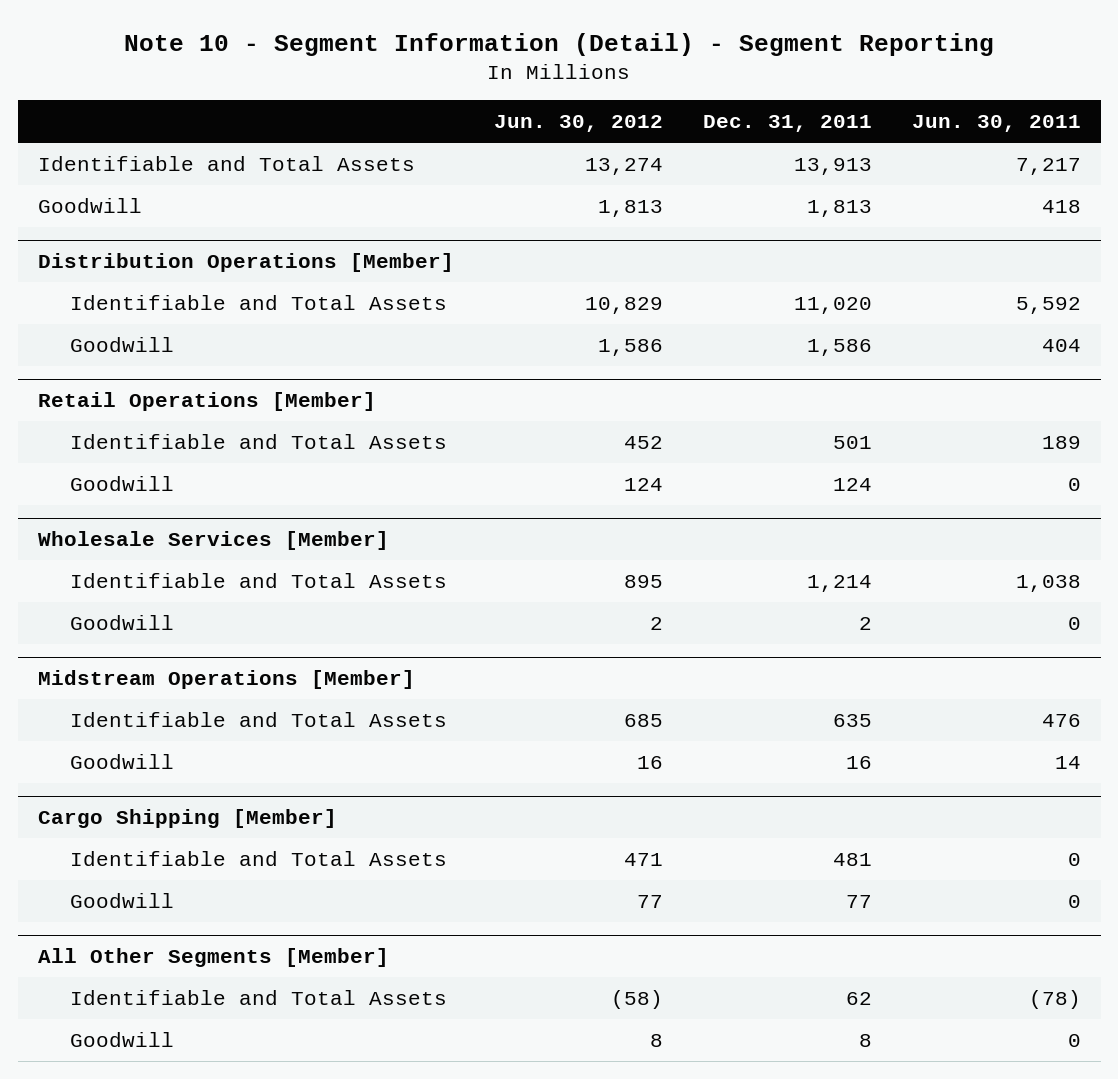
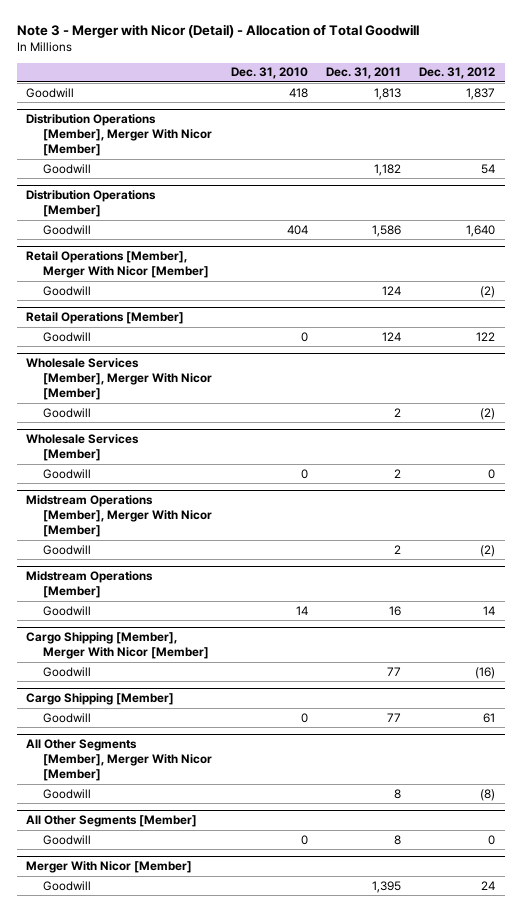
- Note 10 - Segment Information (Detail) - Segment Reporting
+ Note 3 - Merger with Nicor (Detail) - Allocation of Total Goodwill
- | Jun. 30, 2012 | Dec. 31, 2011 | Jun. 30, 2011
+ | Dec. 31, 2010 | Dec. 31, 2011 | Dec. 31, 2012
- Identifiable and Total Assets | 13,274 | 13,913 | 7,217
+ Distribution Operations [Member], Merger With Nicor [Member]
+ Goodwill | | 1,182 | 54
@ Distribution Operations [Member]
- Identifiable and Total Assets | 10,829 | 11,020 | 5,592
+ Retail Operations [Member], Merger With Nicor [Member]
+ Goodwill | | 124 | (2)
@ Retail Operations [Member]
- Identifiable and Total Assets | 452 | 501 | 189
+ Wholesale Services [Member], Merger With Nicor [Member]
+ Goodwill | | 2 | (2)
@ Wholesale Services [Member]
- Identifiable and Total Assets | 895 | 1,214 | 1,038
+ Midstream Operations [Member], Merger With Nicor [Member]
+ Goodwill | | 2 | (2)
@ Midstream Operations [Member]
- Identifiable and Total Assets | 685 | 635 | 476
+ Cargo Shipping [Member], Merger With Nicor [Member]
+ Goodwill | | 77 | (16)
@ Cargo Shipping [Member]
- Identifiable and Total Assets | 471 | 481 | 0
+ All Other Segments [Member], Merger With Nicor [Member]
+ Goodwill | | 8 | (8)
@ All Other Segments [Member]
- Identifiable and Total Assets | (58) | 62 | (78)
+ Merger With Nicor [Member]
+ Goodwill | | 1,395 | 24

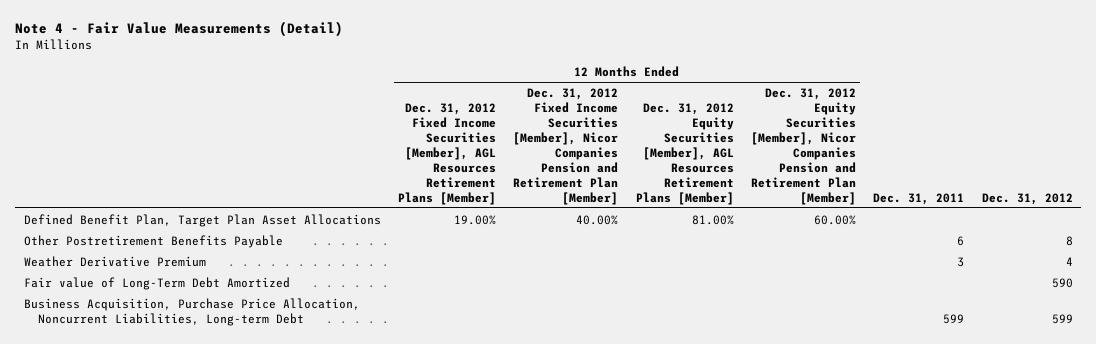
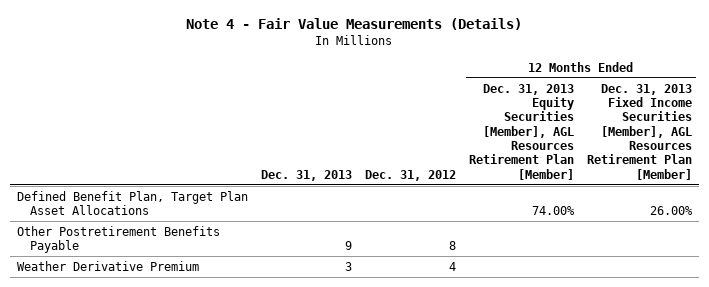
- Note 4 - Fair Value Measurements (Detail)
+ Note 4 - Fair Value Measurements (Details)
- | 12 Months Ended Dec. 31, 2012 Fixed Income Securities [Member], AGL Resources Retirement Plans [Member] | 12 Months Ended Dec. 31, 2012 Fixed Income Securities [Member], Nicor Companies Pension and Retirement Plan [Member] | 12 Months Ended Dec. 31, 2012 Equity Securities [Member], AGL Resources Retirement Plans [Member] | 12 Months Ended Dec. 31, 2012 Equity Securities [Member], Nicor Companies Pension and Retirement Plan [Member] | Dec. 31, 2011 | Dec. 31, 2012
+ | Dec. 31, 2013 | Dec. 31, 2012 | 12 Months Ended Dec. 31, 2013 Equity Securities [Member], AGL Resources Retirement Plan [Member] | 12 Months Ended Dec. 31, 2013 Fixed Income Securities [Member], AGL Resources Retirement Plan [Member]
- Fair value of Long-Term Debt Amortized | | | | | | 590
- Business Acquisition, Purchase Price Allocation, Noncurrent Liabilities, Long-term Debt | | | | | 599 | 599

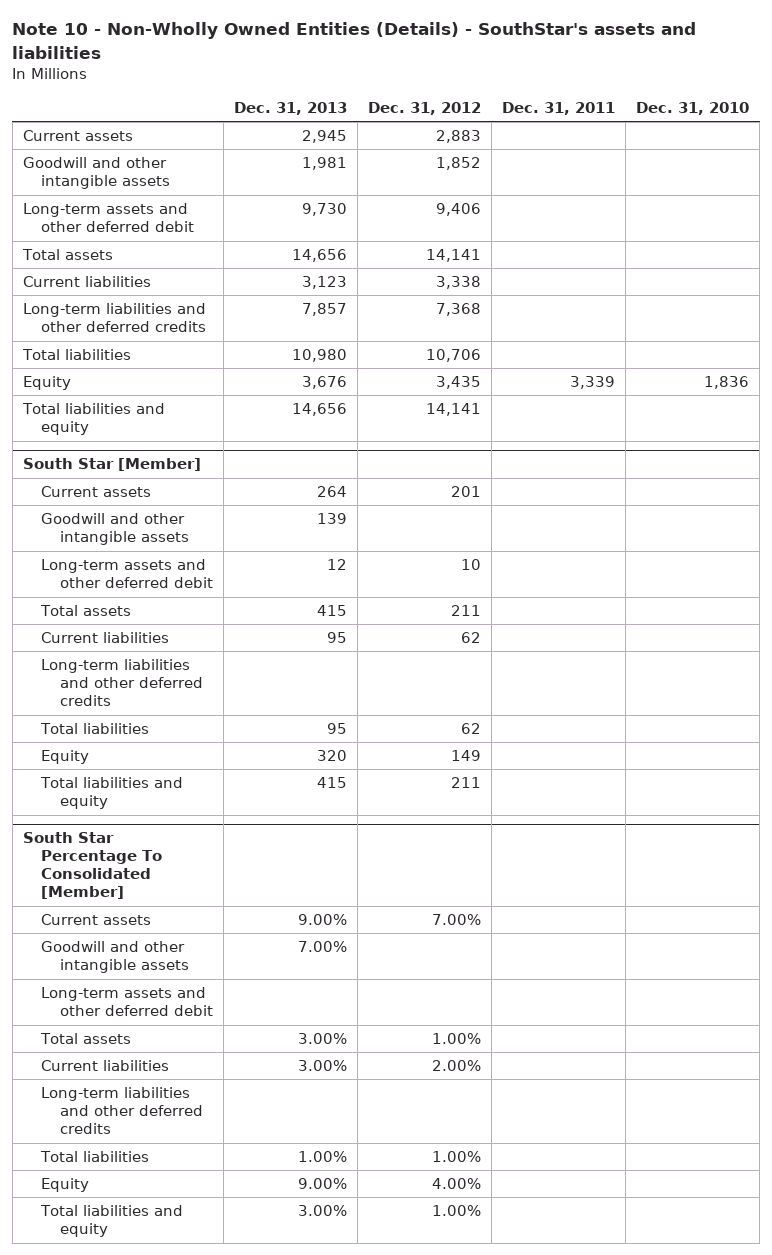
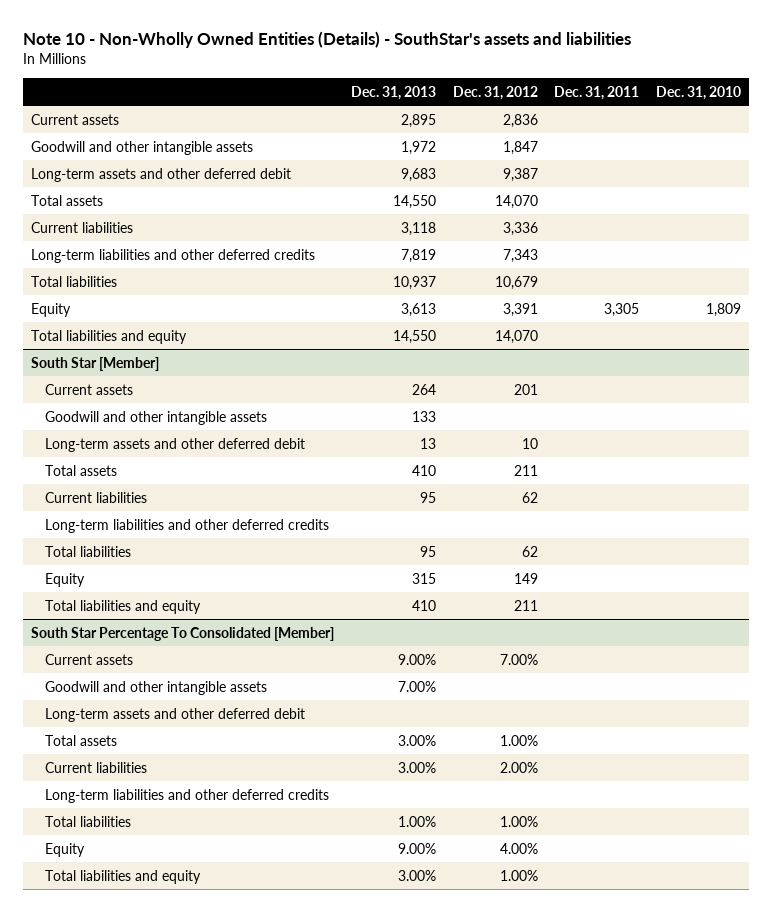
- Current assets | 2,945 | 2,883 | |
- Goodwill and other intangible assets | 1,981 | 1,852 | |
- Long-term assets and other deferred debit | 9,730 | 9,406 | |
- Total assets | 14,656 | 14,141 | |
- Current liabilities | 3,123 | 3,338 | |
- Long-term liabilities and other deferred credits | 7,857 | 7,368 | |
- Total liabilities | 10,980 | 10,706 | |
- Equity | 3,676 | 3,435 | 3,339 | 1,836
- Total liabilities and equity | 14,656 | 14,141 | |
+ Current assets | 2,895 | 2,836 | |
+ Goodwill and other intangible assets | 1,972 | 1,847 | |
+ Long-term assets and other deferred debit | 9,683 | 9,387 | |
+ Total assets | 14,550 | 14,070 | |
+ Current liabilities | 3,118 | 3,336 | |
+ Long-term liabilities and other deferred credits | 7,819 | 7,343 | |
+ Total liabilities | 10,937 | 10,679 | |
+ Equity | 3,613 | 3,391 | 3,305 | 1,809
+ Total liabilities and equity | 14,550 | 14,070 | |
@ South Star [Member]
- Goodwill and other intangible assets | 139 | | |
- Long-term assets and other deferred debit | 12 | 10 | |
- Total assets | 415 | 211 | |
+ Goodwill and other intangible assets | 133 | | |
+ Long-term assets and other deferred debit | 13 | 10 | |
+ Total assets | 410 | 211 | |
- Equity | 320 | 149 | |
- Total liabilities and equity | 415 | 211 | |
+ Equity | 315 | 149 | |
+ Total liabilities and equity | 410 | 211 | |

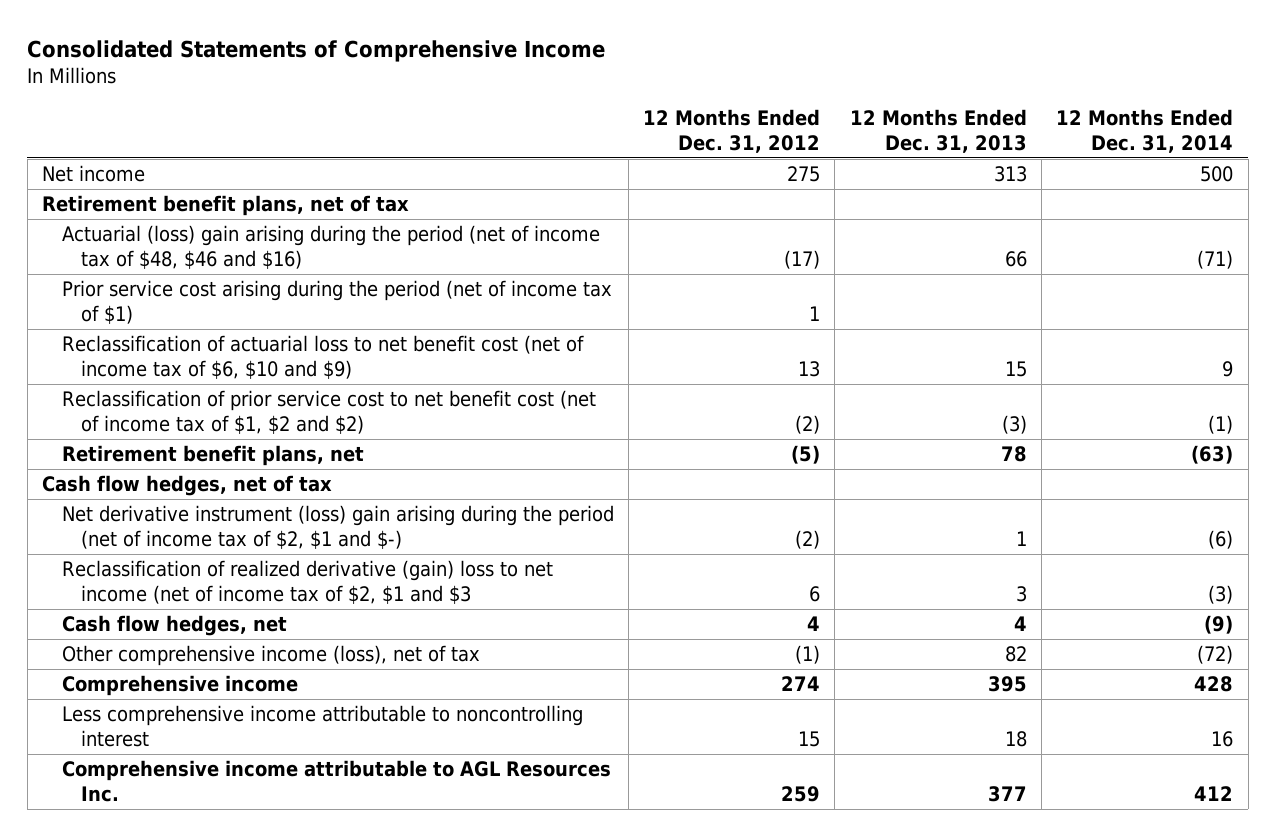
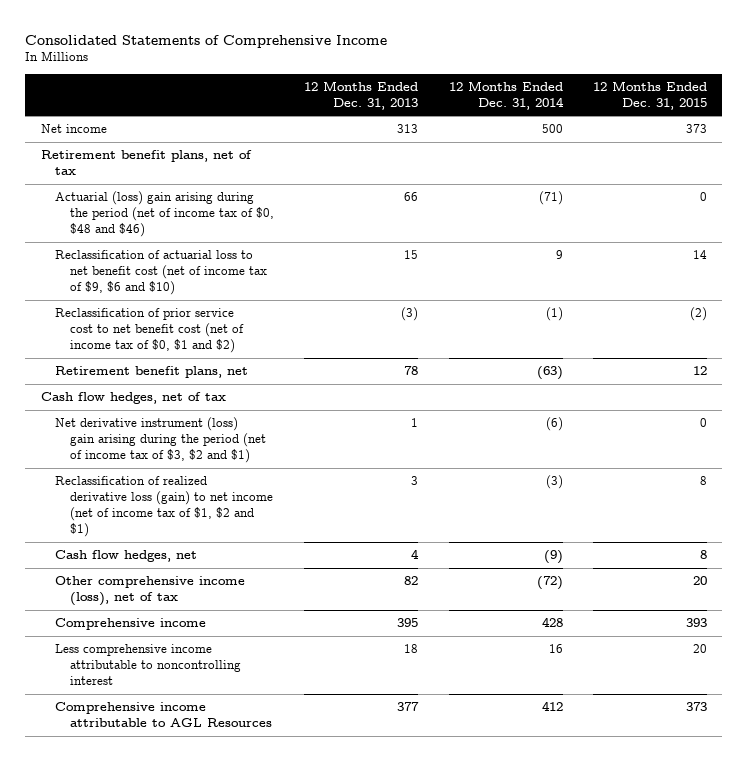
- | 12 Months Ended Dec. 31, 2012 | 12 Months Ended Dec. 31, 2013 | 12 Months Ended Dec. 31, 2014
+ | 12 Months Ended Dec. 31, 2013 | 12 Months Ended Dec. 31, 2014 | 12 Months Ended Dec. 31, 2015
- Actuarial (loss) gain arising during the period (net of income tax of $48, $46 and $16) | (17) | 66 | (71)
- Prior service cost arising during the period (net of income tax of $1) | 1 | |
- Reclassification of actuarial loss to net benefit cost (net of income tax of $6, $10 and $9) | 13 | 15 | 9
- Reclassification of prior service cost to net benefit cost (net of income tax of $1, $2 and $2) | (2) | (3) | (1)
+ Actuarial (loss) gain arising during the period (net of income tax of $0, $48 and $46) | 66 | (71) | 0
+ Reclassification of actuarial loss to net benefit cost (net of income tax of $9, $6 and $10) | 15 | 9 | 14
+ Reclassification of prior service cost to net benefit cost (net of income tax of $0, $1 and $2) | (3) | (1) | (2)
- Net derivative instrument (loss) gain arising during the period (net of income tax of $2, $1 and $-) | (2) | 1 | (6)
- Reclassification of realized derivative (gain) loss to net income (net of income tax of $2, $1 and $3 | 6 | 3 | (3)
+ Net derivative instrument (loss) gain arising during the period (net of income tax of $3, $2 and $1) | 1 | (6) | 0
+ Reclassification of realized derivative loss (gain) to net income (net of income tax of $1, $2 and $1) | 3 | (3) | 8
- Comprehensive income attributable to AGL Resources Inc. | 259 | 377 | 412
+ Comprehensive income attributable to AGL Resources | 377 | 412 | 373

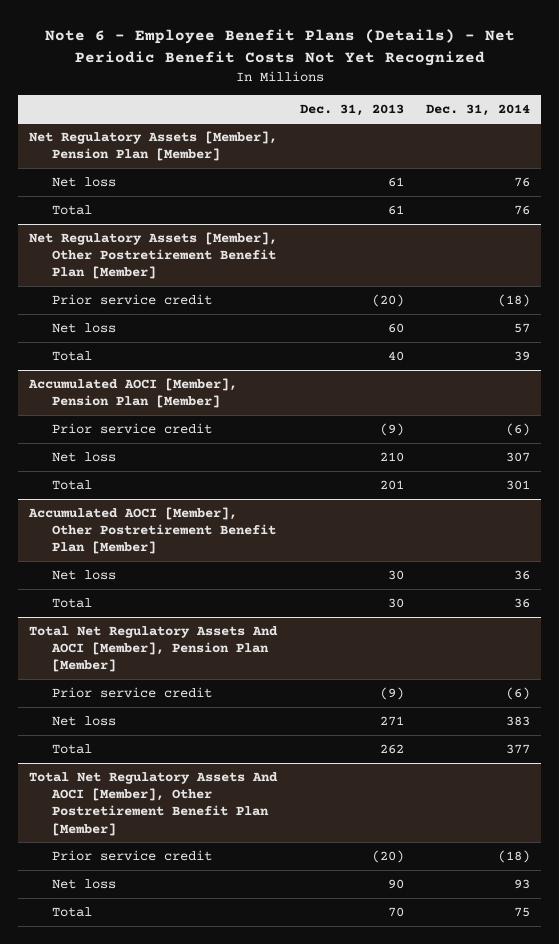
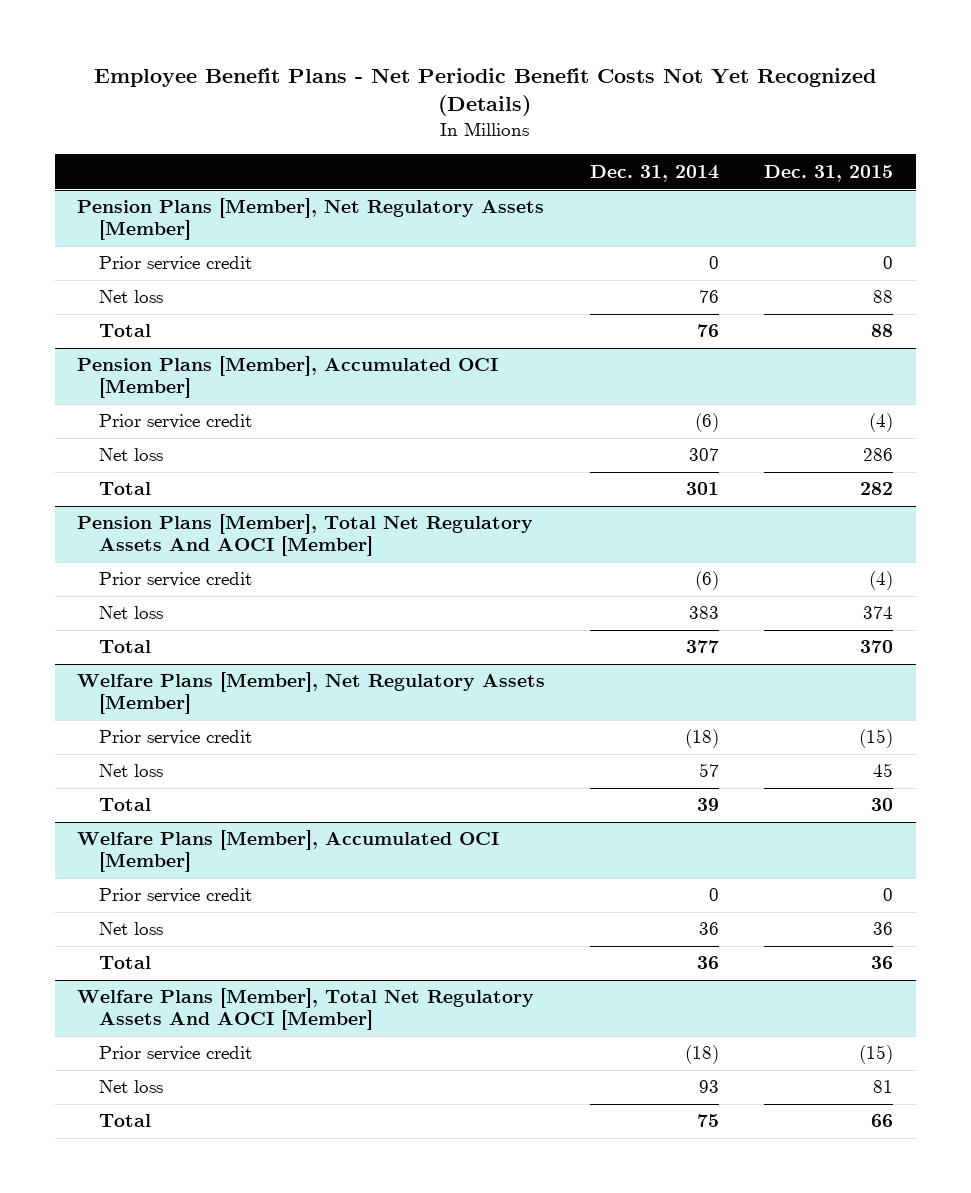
- Note 6 - Employee Benefit Plans (Details) - Net Periodic Benefit Costs Not Yet Recognized
+ Employee Benefit Plans - Net Periodic Benefit Costs Not Yet Recognized (Details)
- | Dec. 31, 2013 | Dec. 31, 2014
+ | Dec. 31, 2014 | Dec. 31, 2015
- Net Regulatory Assets [Member], Pension Plan [Member]
+ Pension Plans [Member], Net Regulatory Assets [Member]
+ Prior service credit | 0 | 0
- Net Regulatory Assets [Member], Other Postretirement Benefit Plan [Member]
- Prior service credit | (20) | (18)
- Net loss | 60 | 57
- Total | 40 | 39
- Accumulated AOCI [Member], Pension Plan [Member]
+ Pension Plans [Member], Accumulated OCI [Member]
- Accumulated AOCI [Member], Other Postretirement Benefit Plan [Member]
- Net loss | 30 | 36
- Total | 30 | 36
- Total Net Regulatory Assets And AOCI [Member], Pension Plan [Member]
+ Pension Plans [Member], Total Net Regulatory Assets And AOCI [Member]
- Total Net Regulatory Assets And AOCI [Member], Other Postretirement Benefit Plan [Member]
+ Welfare Plans [Member], Net Regulatory Assets [Member]
+ Net loss | 57 | 45
+ Total | 39 | 30
+ Welfare Plans [Member], Accumulated OCI [Member]
+ Prior service credit | 0 | 0
+ Net loss | 36 | 36
+ Total | 36 | 36
+ Welfare Plans [Member], Total Net Regulatory Assets And AOCI [Member]
+ Prior service credit | (18) | (15)

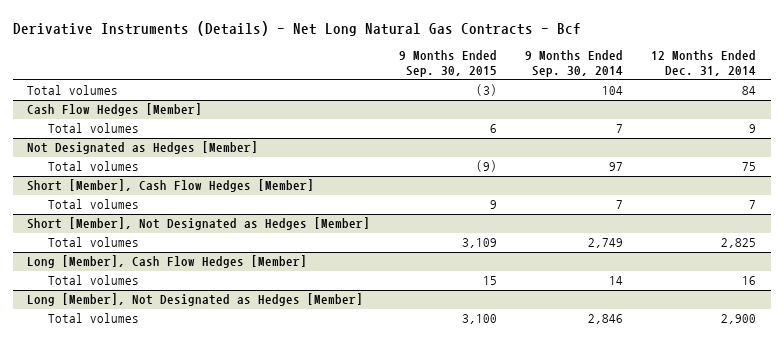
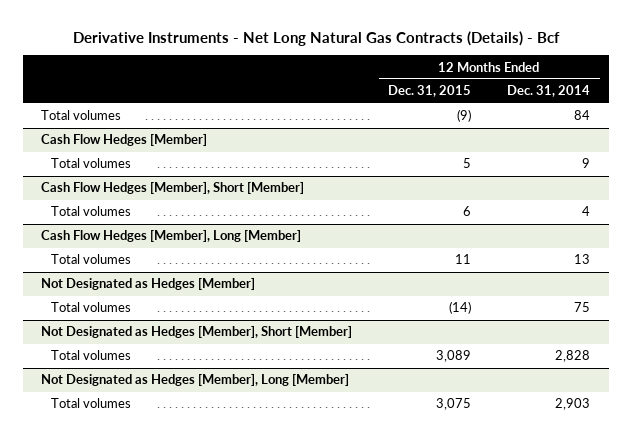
- Derivative Instruments (Details) - Net Long Natural Gas Contracts - Bcf
+ Derivative Instruments - Net Long Natural Gas Contracts (Details) - Bcf
- | 9 Months Ended Sep. 30, 2015 | 9 Months Ended Sep. 30, 2014 | 12 Months Ended Dec. 31, 2014
+ | 12 Months Ended Dec. 31, 2015 | 12 Months Ended Dec. 31, 2014
+ Cash Flow Hedges [Member], Short [Member]
+ Total volumes | 6 | 4
+ Cash Flow Hedges [Member], Long [Member]
+ Total volumes | 11 | 13
- Short [Member], Cash Flow Hedges [Member]
- Total volumes | 9 | 7 | 7
- Short [Member], Not Designated as Hedges [Member]
- Total volumes | 3,109 | 2,749 | 2,825
- Long [Member], Cash Flow Hedges [Member]
- Total volumes | 15 | 14 | 16
- Long [Member], Not Designated as Hedges [Member]
- Total volumes | 3,100 | 2,846 | 2,900
+ Not Designated as Hedges [Member], Short [Member]
+ Total volumes | 3,089 | 2,828
+ Not Designated as Hedges [Member], Long [Member]
+ Total volumes | 3,075 | 2,903

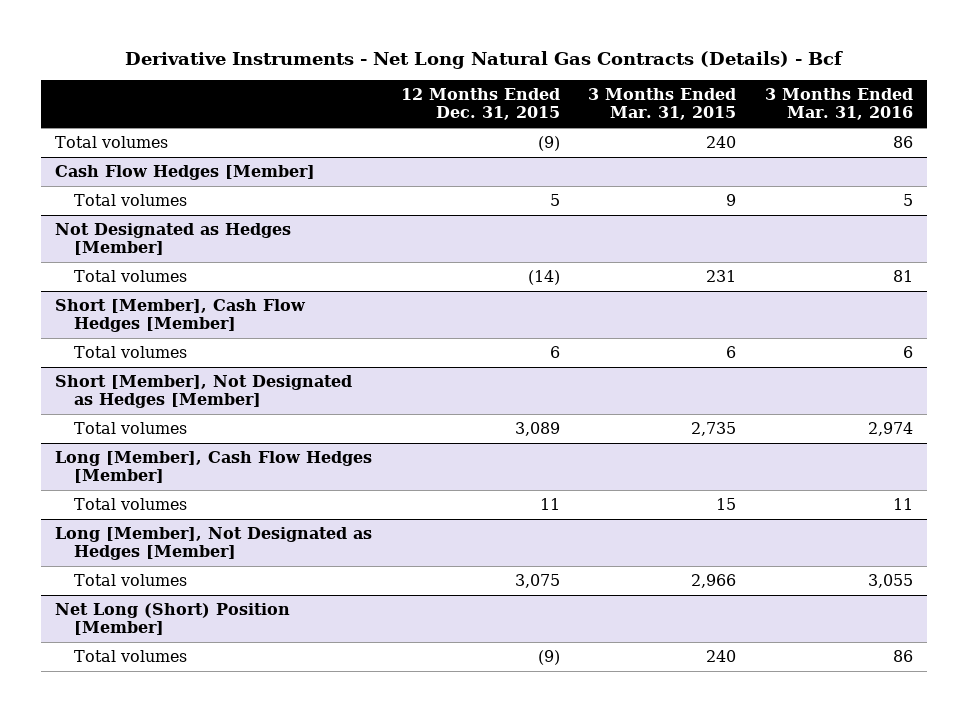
- | 12 Months Ended Dec. 31, 2015 | 12 Months Ended Dec. 31, 2014
+ | 12 Months Ended Dec. 31, 2015 | 3 Months Ended Mar. 31, 2015 | 3 Months Ended Mar. 31, 2016
- Cash Flow Hedges [Member], Short [Member]
- Total volumes | 6 | 4
- Cash Flow Hedges [Member], Long [Member]
- Total volumes | 11 | 13
- Not Designated as Hedges [Member], Short [Member]
+ Short [Member], Cash Flow Hedges [Member]
+ Total volumes | 6 | 6 | 6
+ Short [Member], Not Designated as Hedges [Member]
- Not Designated as Hedges [Member], Long [Member]
+ Long [Member], Cash Flow Hedges [Member]
+ Total volumes | 11 | 15 | 11
+ Long [Member], Not Designated as Hedges [Member]
+ Net Long (Short) Position [Member]
+ Total volumes | (9) | 240 | 86

